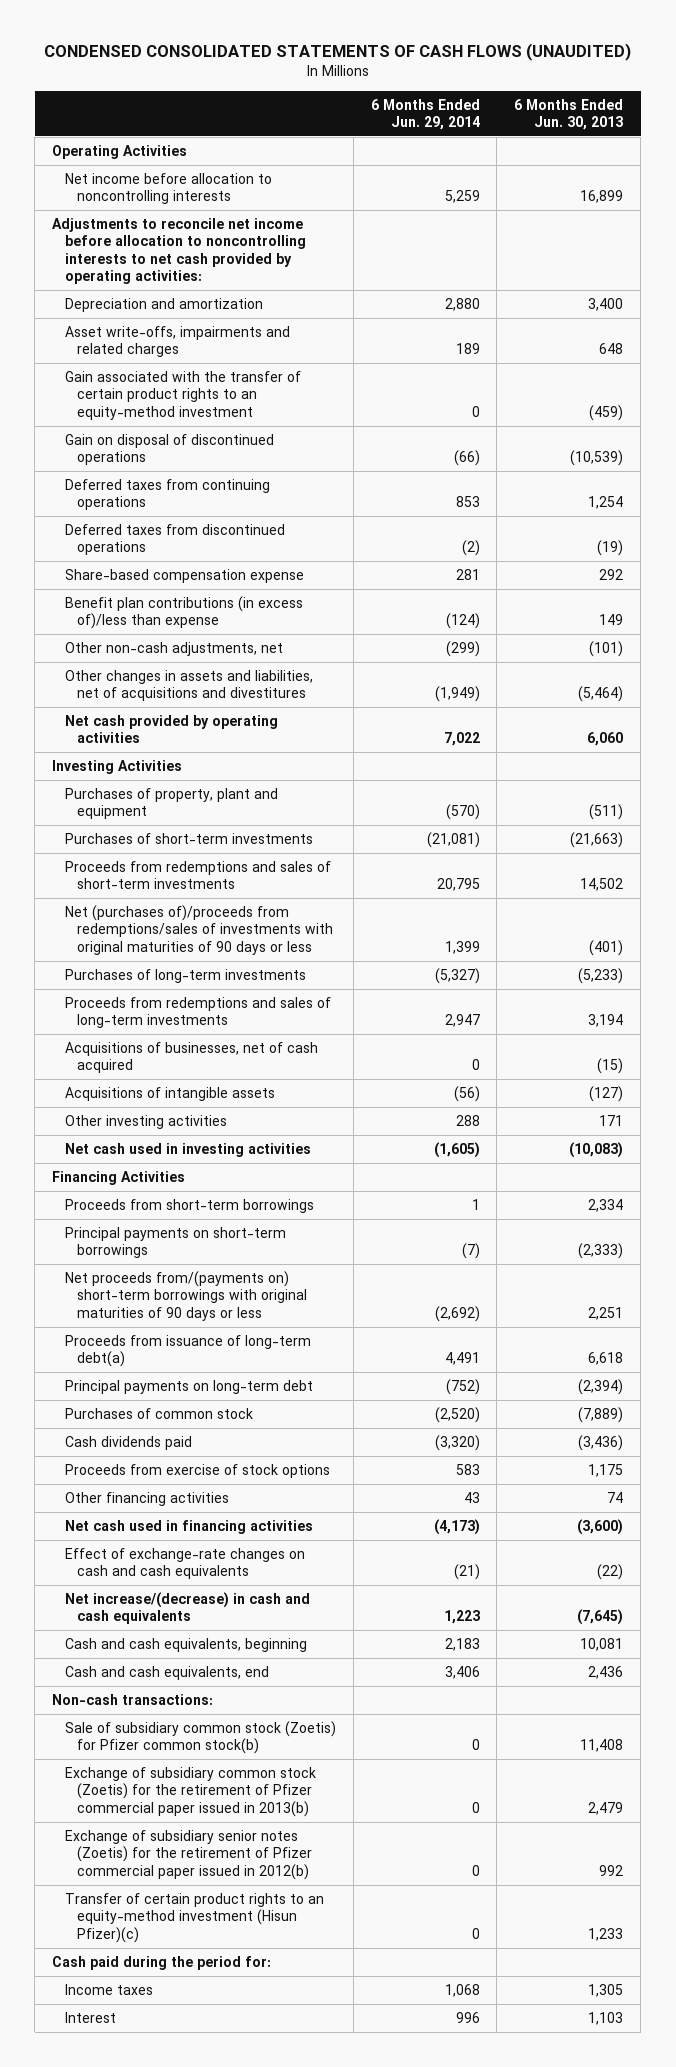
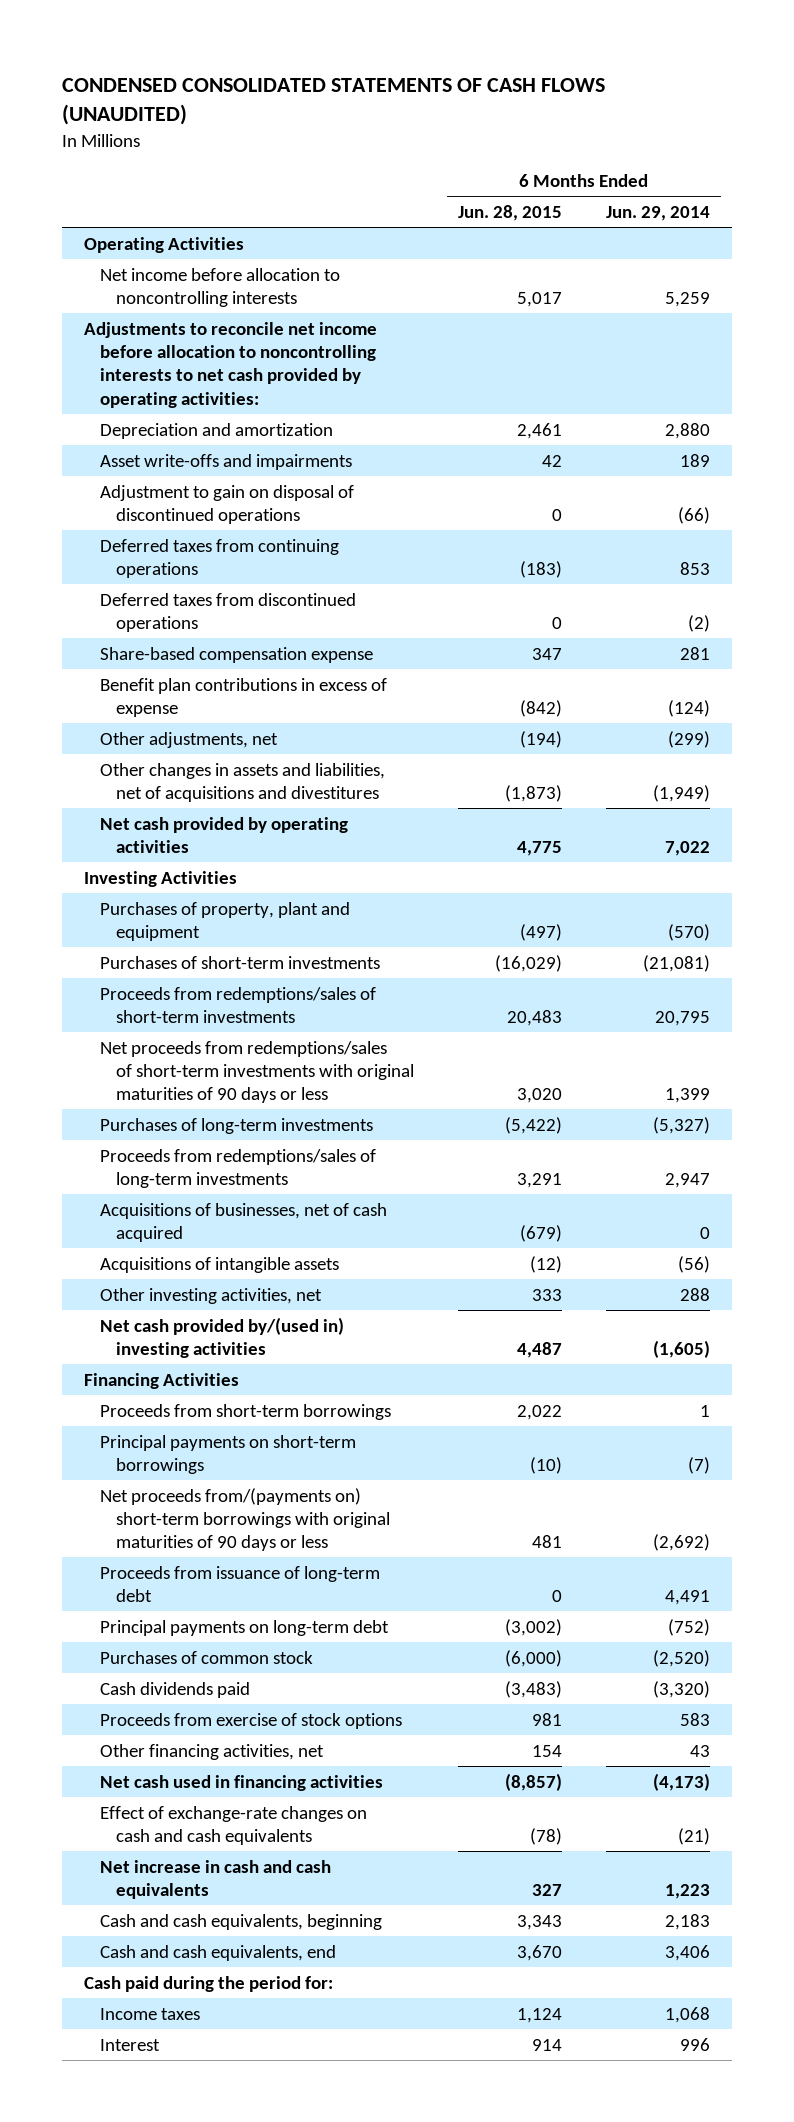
- | 6 Months Ended Jun. 29, 2014 | 6 Months Ended Jun. 30, 2013
+ | 6 Months Ended Jun. 28, 2015 | 6 Months Ended Jun. 29, 2014
- Asset write-offs, impairments and related charges | 189 | 648
- Gain associated with the transfer of certain product rights to an equity-method investment | 0 | (459)
- Gain on disposal of discontinued operations | (66) | (10,539)
+ Asset write-offs and impairments | 42 | 189
+ Adjustment to gain on disposal of discontinued operations | 0 | (66)
- Benefit plan contributions (in excess of)/less than expense | (124) | 149
- Other non-cash adjustments, net | (299) | (101)
+ Benefit plan contributions in excess of expense | (842) | (124)
+ Other adjustments, net | (194) | (299)
- Proceeds from redemptions and sales of short-term investments | 20,795 | 14,502
- Net (purchases of)/proceeds from redemptions/sales of investments with original maturities of 90 days or less | 1,399 | (401)
+ Proceeds from redemptions/sales of short-term investments | 20,483 | 20,795
+ Net proceeds from redemptions/sales of short-term investments with original maturities of 90 days or less | 3,020 | 1,399
- Proceeds from redemptions and sales of long-term investments | 2,947 | 3,194
+ Proceeds from redemptions/sales of long-term investments | 3,291 | 2,947
- Other investing activities | 288 | 171
- Net cash used in investing activities | (1,605) | (10,083)
+ Other investing activities, net | 333 | 288
+ Net cash provided by/(used in) investing activities | 4,487 | (1,605)
- Proceeds from issuance of long-term debt(a) | 4,491 | 6,618
+ Proceeds from issuance of long-term debt | 0 | 4,491
- Other financing activities | 43 | 74
+ Other financing activities, net | 154 | 43
- Net increase/(decrease) in cash and cash equivalents | 1,223 | (7,645)
+ Net increase in cash and cash equivalents | 327 | 1,223
- Non-cash transactions:
- Sale of subsidiary common stock (Zoetis) for Pfizer common stock(b) | 0 | 11,408
- Exchange of subsidiary common stock (Zoetis) for the retirement of Pfizer commercial paper issued in 2013(b) | 0 | 2,479
- Exchange of subsidiary senior notes (Zoetis) for the retirement of Pfizer commercial paper issued in 2012(b) | 0 | 992
- Transfer of certain product rights to an equity-method investment (Hisun Pfizer)(c) | 0 | 1,233

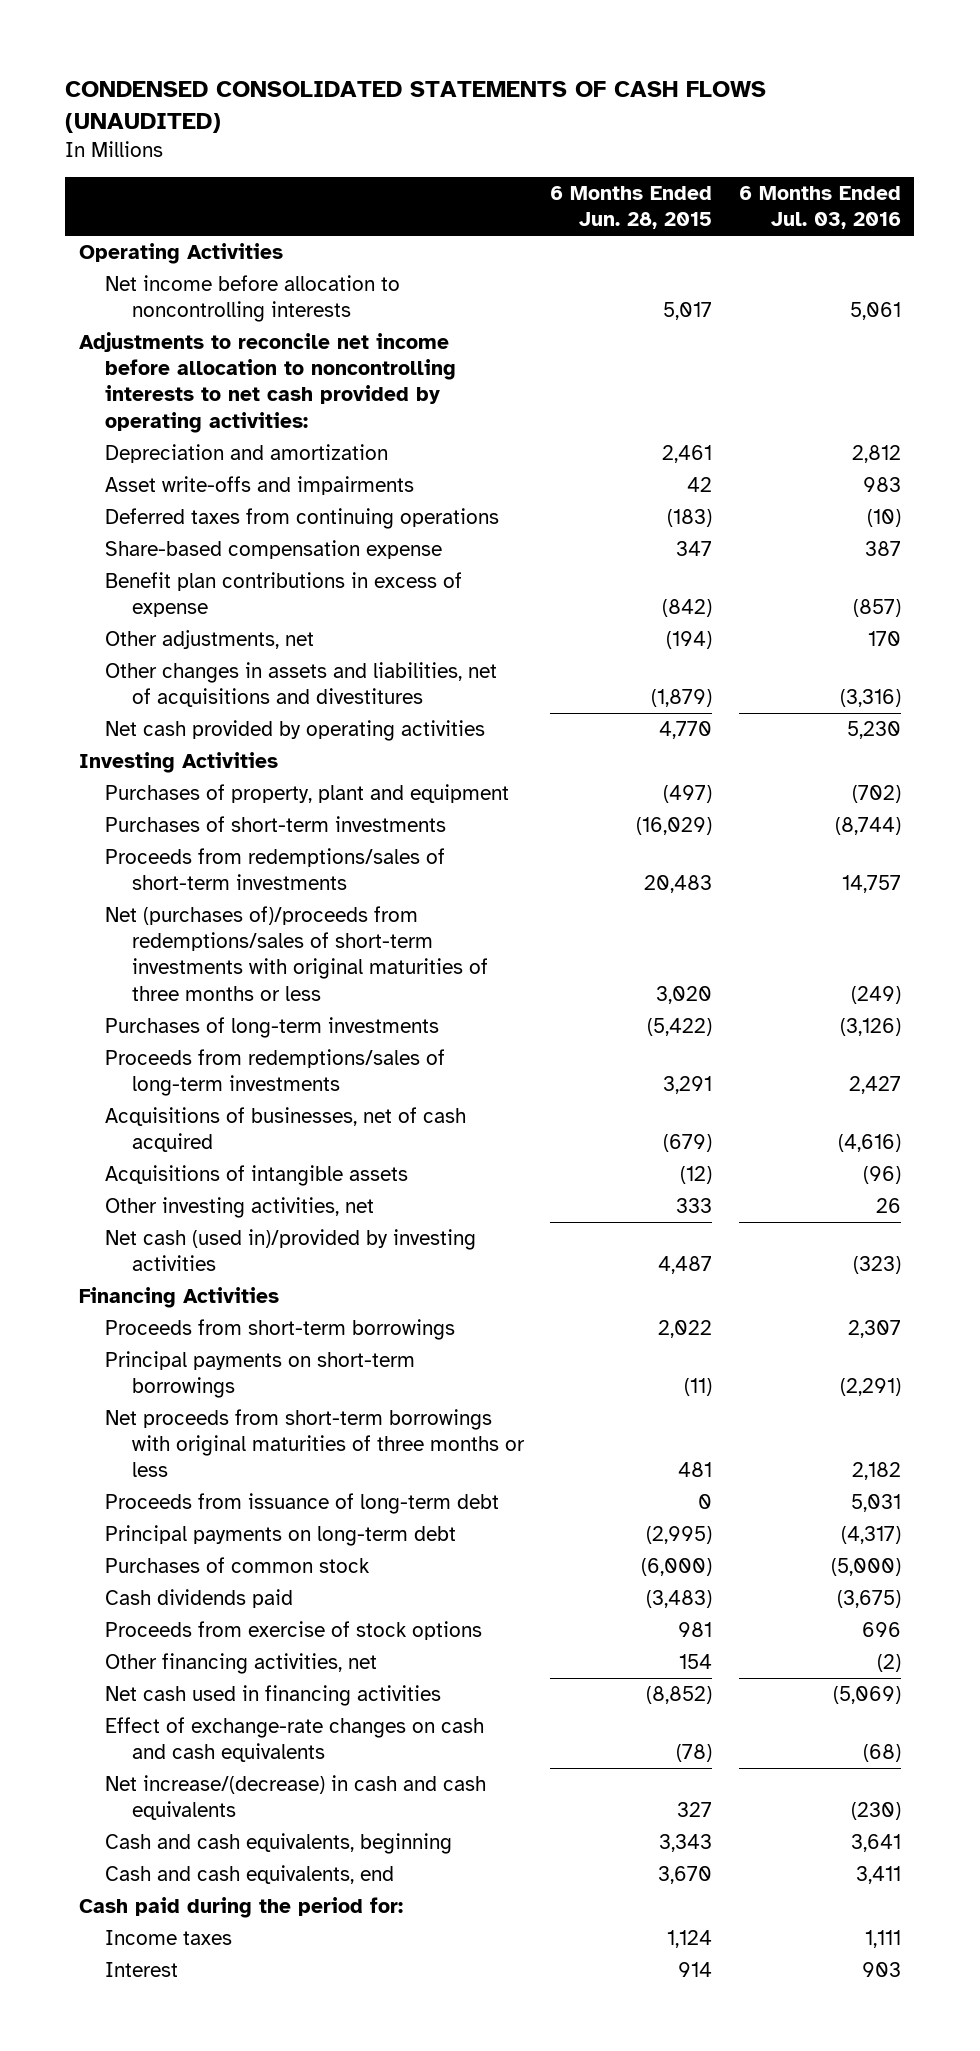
- | 6 Months Ended Jun. 28, 2015 | 6 Months Ended Jun. 29, 2014
+ | 6 Months Ended Jun. 28, 2015 | 6 Months Ended Jul. 03, 2016
- Adjustment to gain on disposal of discontinued operations | 0 | (66)
- Deferred taxes from discontinued operations | 0 | (2)
- Other changes in assets and liabilities, net of acquisitions and divestitures | (1,873) | (1,949)
- Net cash provided by operating activities | 4,775 | 7,022
+ Other changes in assets and liabilities, net of acquisitions and divestitures | (1,879) | (3,316)
+ Net cash provided by operating activities | 4,770 | 5,230
- Net proceeds from redemptions/sales of short-term investments with original maturities of 90 days or less | 3,020 | 1,399
+ Net (purchases of)/proceeds from redemptions/sales of short-term investments with original maturities of three months or less | 3,020 | (249)
- Net cash provided by/(used in) investing activities | 4,487 | (1,605)
+ Net cash (used in)/provided by investing activities | 4,487 | (323)
- Principal payments on short-term borrowings | (10) | (7)
- Net proceeds from/(payments on) short-term borrowings with original maturities of 90 days or less | 481 | (2,692)
+ Principal payments on short-term borrowings | (11) | (2,291)
+ Net proceeds from short-term borrowings with original maturities of three months or less | 481 | 2,182
- Principal payments on long-term debt | (3,002) | (752)
+ Principal payments on long-term debt | (2,995) | (4,317)
- Net cash used in financing activities | (8,857) | (4,173)
+ Net cash used in financing activities | (8,852) | (5,069)
- Net increase in cash and cash equivalents | 327 | 1,223
+ Net increase/(decrease) in cash and cash equivalents | 327 | (230)

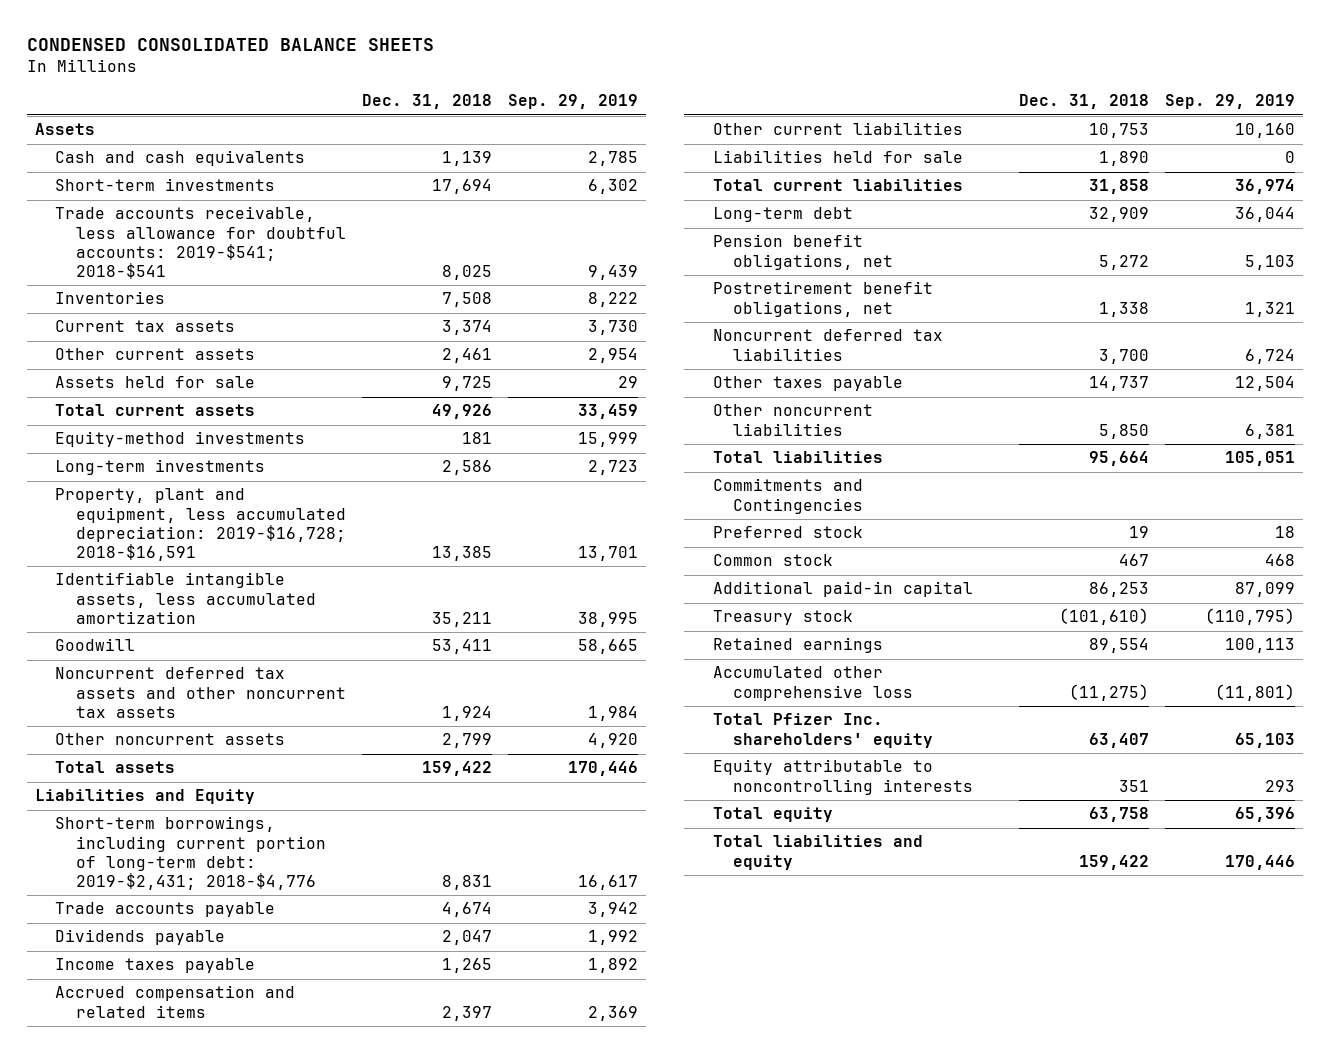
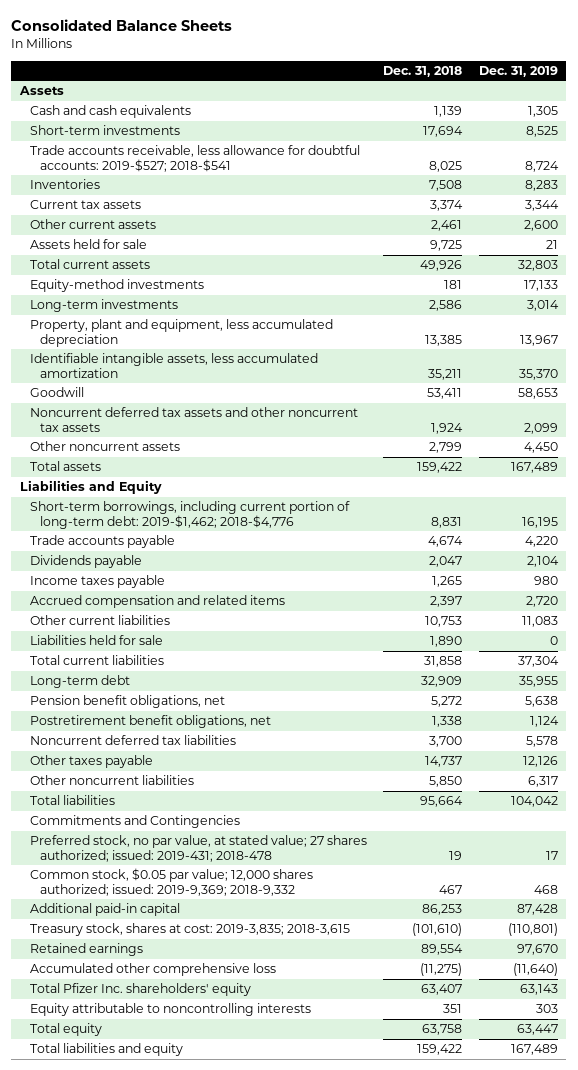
- CONDENSED CONSOLIDATED BALANCE SHEETS
+ Consolidated Balance Sheets
- | Dec. 31, 2018 | Sep. 29, 2019
+ | Dec. 31, 2018 | Dec. 31, 2019
- Trade accounts receivable, less allowance for doubtful accounts: 2019-$541; 2018-$541 | 8,025 | 9,439
+ Trade accounts receivable, less allowance for doubtful accounts: 2019-$527; 2018-$541 | 8,025 | 8,724
- Property, plant and equipment, less accumulated depreciation: 2019-$16,728; 2018-$16,591 | 13,385 | 13,701
+ Property, plant and equipment, less accumulated depreciation | 13,385 | 13,967
- Short-term borrowings, including current portion of long-term debt: 2019-$2,431; 2018-$4,776 | 8,831 | 16,617
+ Short-term borrowings, including current portion of long-term debt: 2019-$1,462; 2018-$4,776 | 8,831 | 16,195
- Preferred stock | 19 | 18
- Common stock | 467 | 468
+ Preferred stock, no par value, at stated value; 27 shares authorized; issued: 2019-431; 2018-478 | 19 | 17
+ Common stock, $0.05 par value; 12,000 shares authorized; issued: 2019-9,369; 2018-9,332 | 467 | 468
- Treasury stock | (101,610) | (110,795)
+ Treasury stock, shares at cost: 2019-3,835; 2018-3,615 | (101,610) | (110,801)

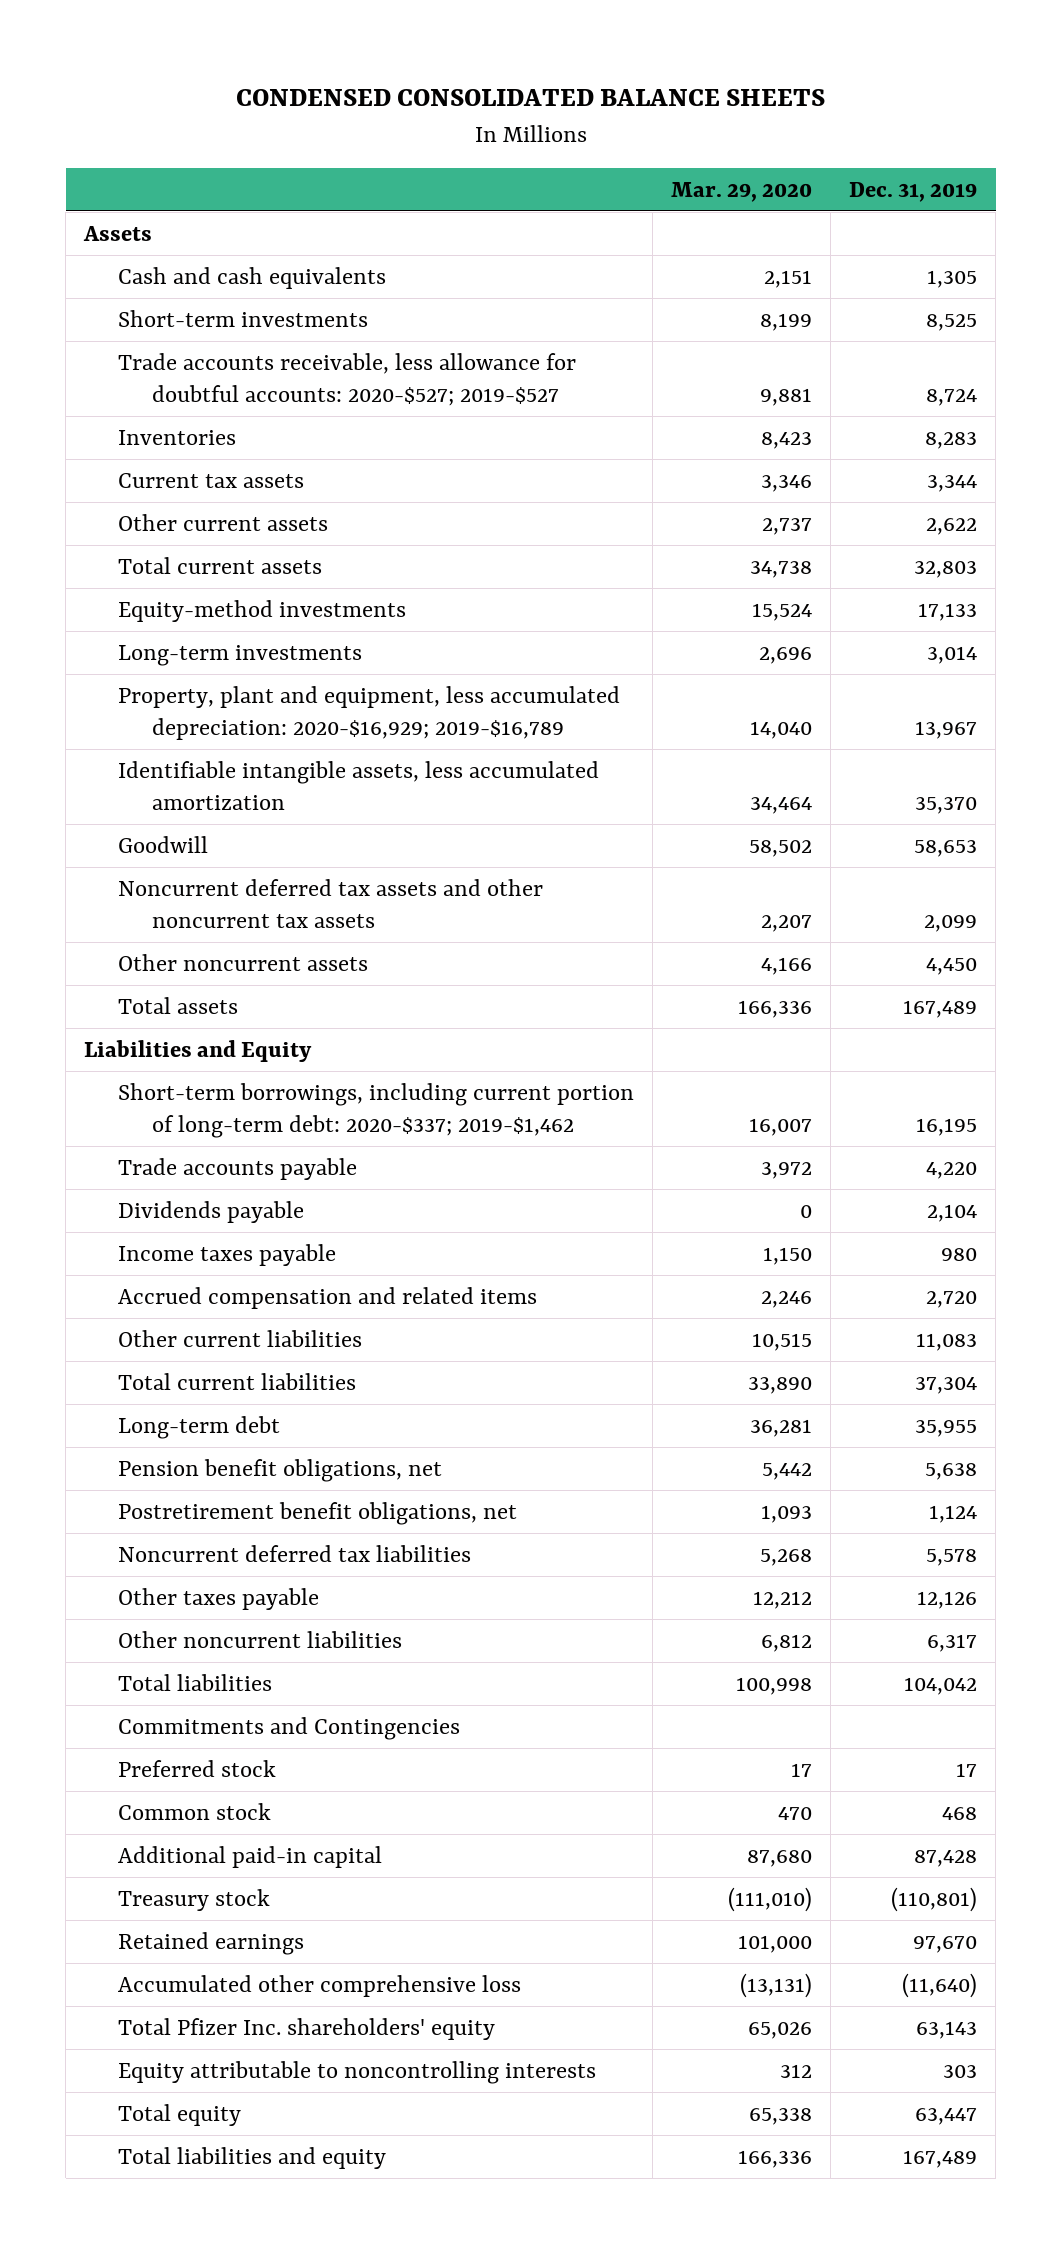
- Consolidated Balance Sheets
+ CONDENSED CONSOLIDATED BALANCE SHEETS
- | Dec. 31, 2018 | Dec. 31, 2019
+ | Mar. 29, 2020 | Dec. 31, 2019
- Trade accounts receivable, less allowance for doubtful accounts: 2019-$527; 2018-$541 | 8,025 | 8,724
+ Trade accounts receivable, less allowance for doubtful accounts: 2020-$527; 2019-$527 | 9,881 | 8,724
- Other current assets | 2,461 | 2,600
- Assets held for sale | 9,725 | 21
+ Other current assets | 2,737 | 2,622
- Property, plant and equipment, less accumulated depreciation | 13,385 | 13,967
+ Property, plant and equipment, less accumulated depreciation: 2020-$16,929; 2019-$16,789 | 14,040 | 13,967
- Short-term borrowings, including current portion of long-term debt: 2019-$1,462; 2018-$4,776 | 8,831 | 16,195
+ Short-term borrowings, including current portion of long-term debt: 2020-$337; 2019-$1,462 | 16,007 | 16,195
- Liabilities held for sale | 1,890 | 0
- Preferred stock, no par value, at stated value; 27 shares authorized; issued: 2019-431; 2018-478 | 19 | 17
- Common stock, $0.05 par value; 12,000 shares authorized; issued: 2019-9,369; 2018-9,332 | 467 | 468
+ Preferred stock | 17 | 17
+ Common stock | 470 | 468
- Treasury stock, shares at cost: 2019-3,835; 2018-3,615 | (101,610) | (110,801)
+ Treasury stock | (111,010) | (110,801)

